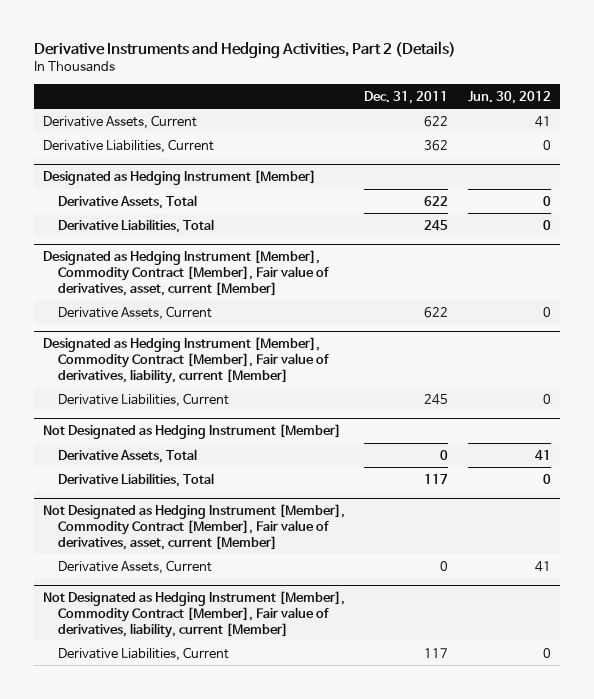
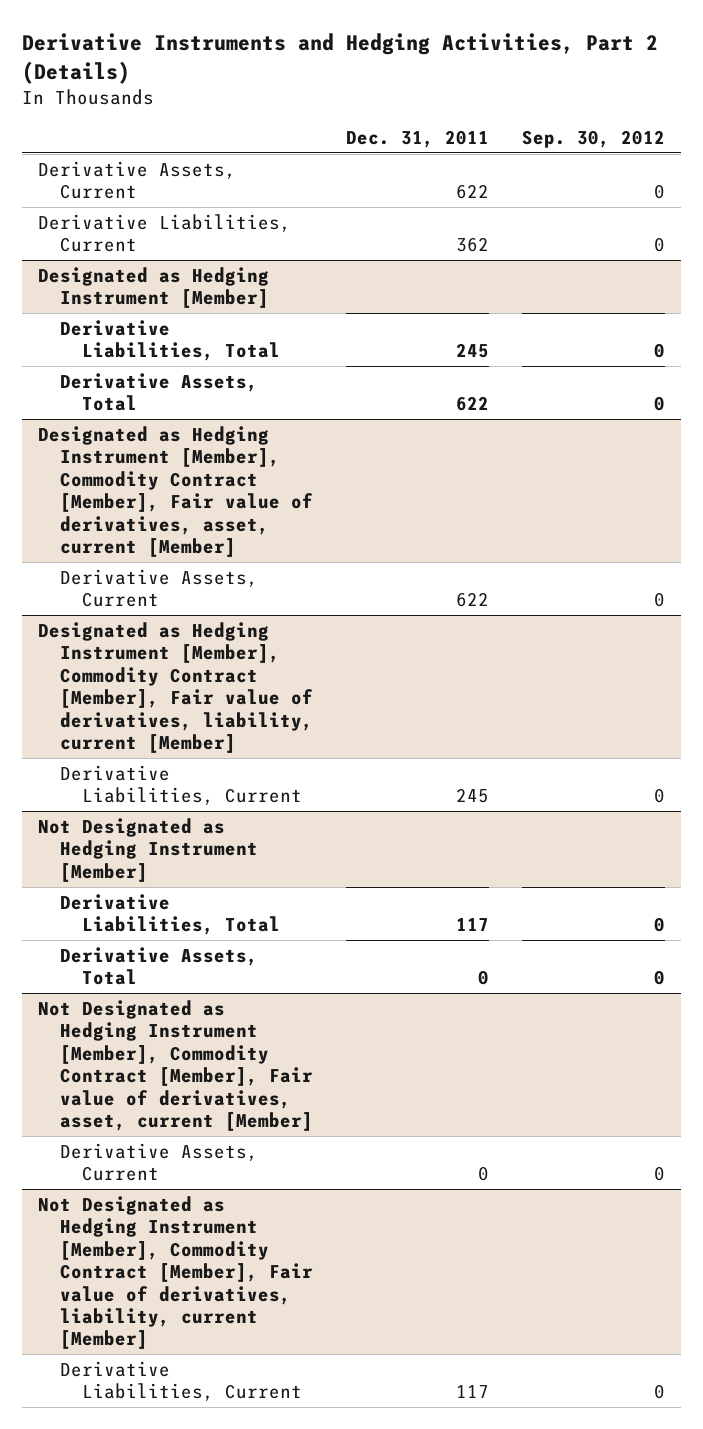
- | Dec. 31, 2011 | Jun. 30, 2012
+ | Dec. 31, 2011 | Sep. 30, 2012
@ Designated as Hedging Instrument [Member]
moved down: Derivative Assets, Total | 622 | 0
@ Not Designated as Hedging Instrument [Member]
moved down: Derivative Assets, Total | 0 | 0

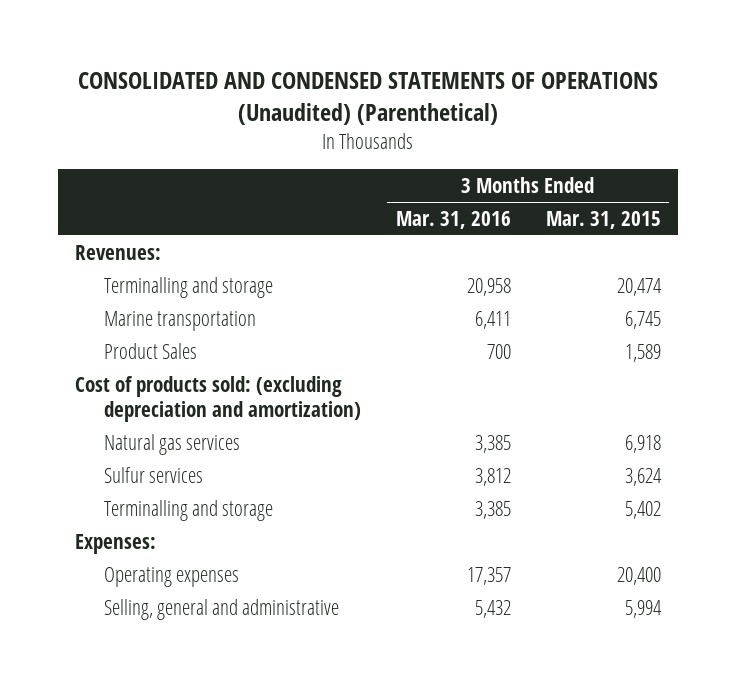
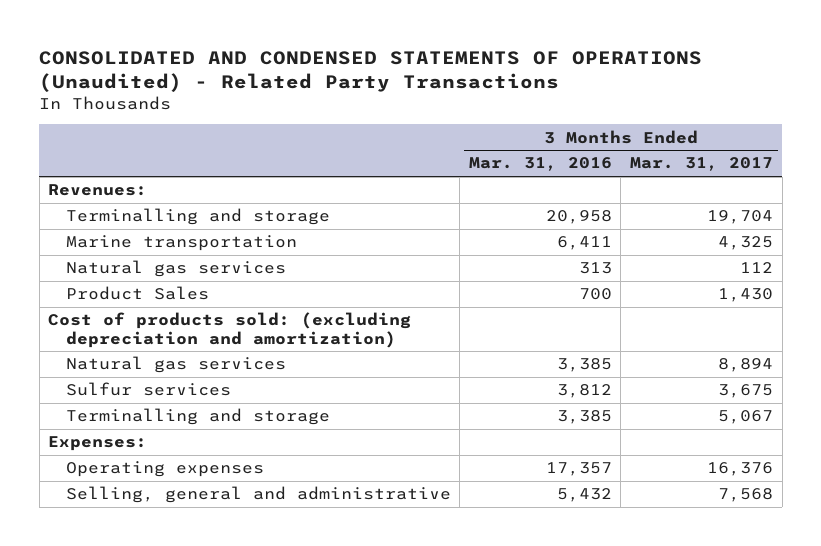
- CONSOLIDATED AND CONDENSED STATEMENTS OF OPERATIONS (Unaudited) (Parenthetical)
+ CONSOLIDATED AND CONDENSED STATEMENTS OF OPERATIONS (Unaudited) - Related Party Transactions
- | 3 Months Ended Mar. 31, 2016 | 3 Months Ended Mar. 31, 2015
+ | 3 Months Ended Mar. 31, 2016 | 3 Months Ended Mar. 31, 2017
+ Natural gas services | 313 | 112

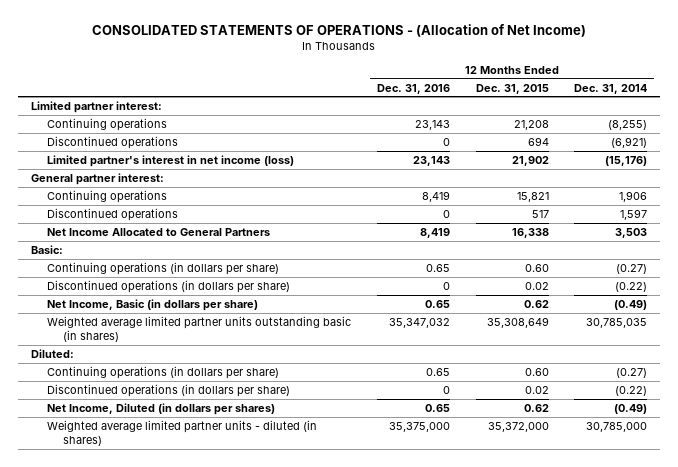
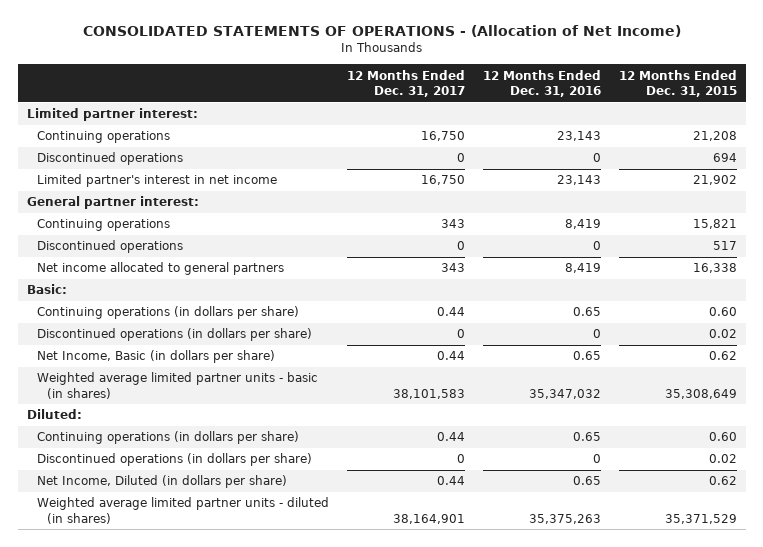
- | 12 Months Ended Dec. 31, 2016 | 12 Months Ended Dec. 31, 2015 | 12 Months Ended Dec. 31, 2014
+ | 12 Months Ended Dec. 31, 2017 | 12 Months Ended Dec. 31, 2016 | 12 Months Ended Dec. 31, 2015
- Limited partner's interest in net income (loss) | 23,143 | 21,902 | (15,176)
+ Limited partner's interest in net income | 16,750 | 23,143 | 21,902
- Net Income Allocated to General Partners | 8,419 | 16,338 | 3,503
+ Net income allocated to general partners | 343 | 8,419 | 16,338
- Weighted average limited partner units outstanding basic (in shares) | 35,347,032 | 35,308,649 | 30,785,035
+ Weighted average limited partner units - basic (in shares) | 38,101,583 | 35,347,032 | 35,308,649
- Net Income, Diluted (in dollars per shares) | 0.65 | 0.62 | (0.49)
- Weighted average limited partner units - diluted (in shares) | 35,375,000 | 35,372,000 | 30,785,000
+ Net Income, Diluted (in dollars per share) | 0.44 | 0.65 | 0.62
+ Weighted average limited partner units - diluted (in shares) | 38,164,901 | 35,375,263 | 35,371,529

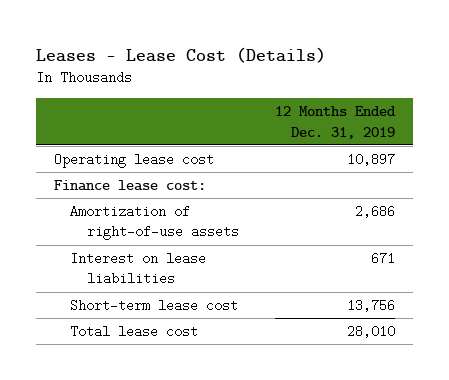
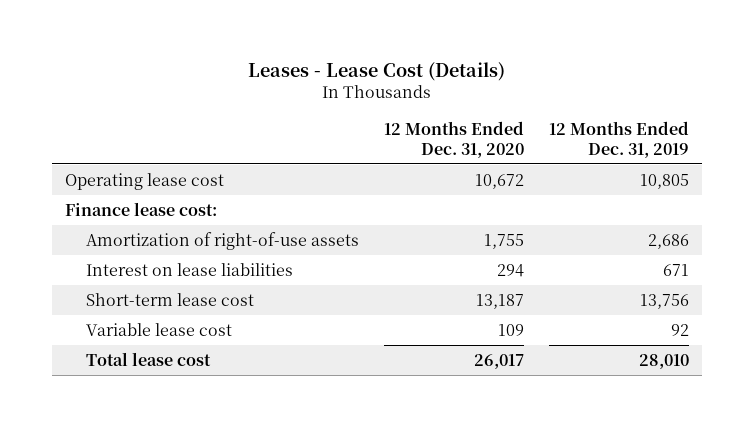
- | 12 Months Ended Dec. 31, 2019
+ | 12 Months Ended Dec. 31, 2020 | 12 Months Ended Dec. 31, 2019
- Operating lease cost | 10,897
+ Operating lease cost | 10,672 | 10,805
+ Variable lease cost | 109 | 92

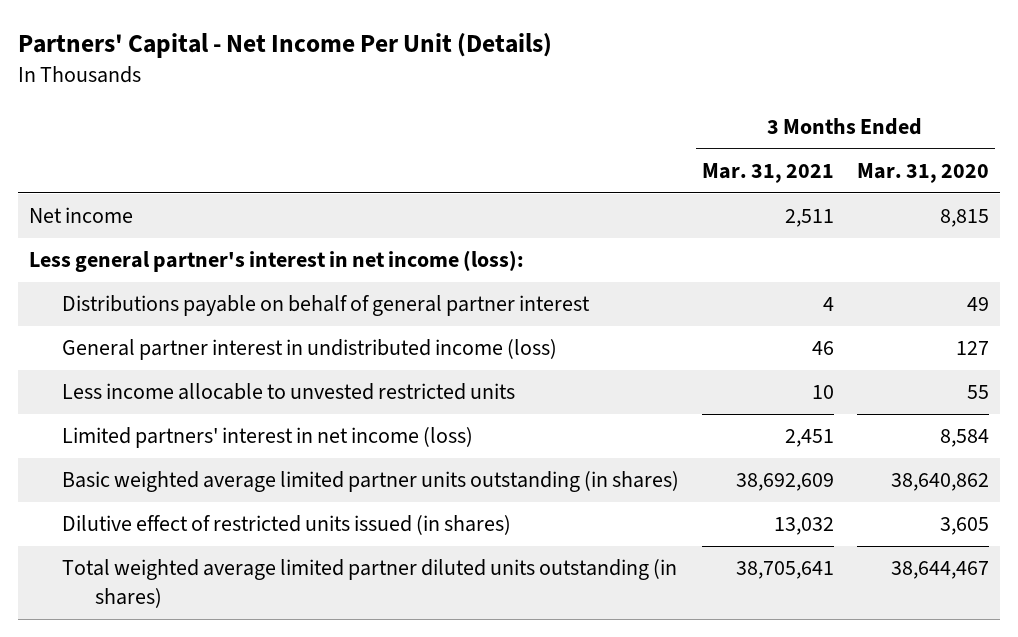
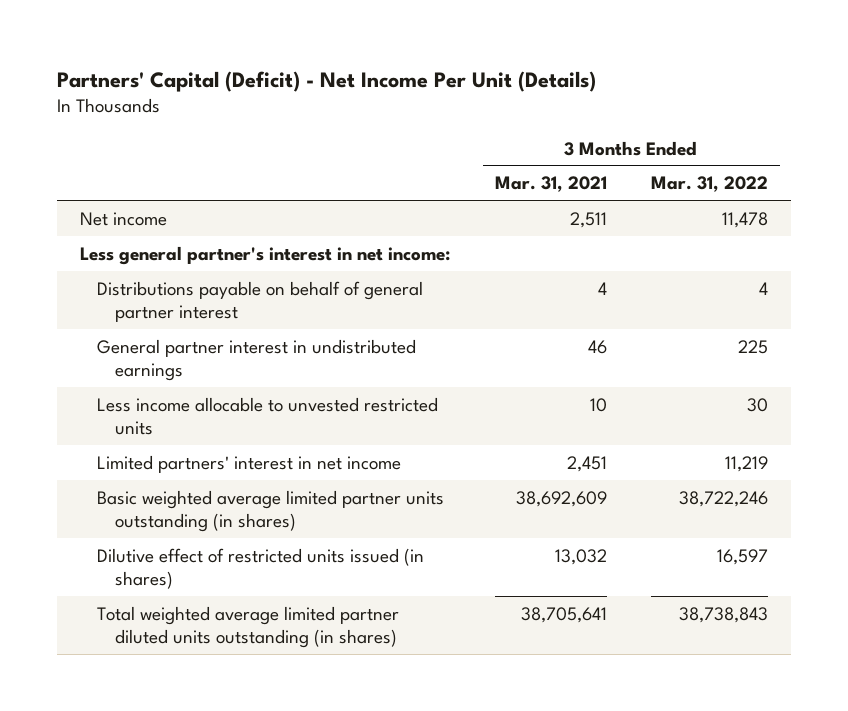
- Partners' Capital - Net Income Per Unit (Details)
+ Partners' Capital (Deficit) - Net Income Per Unit (Details)
- | 3 Months Ended Mar. 31, 2021 | 3 Months Ended Mar. 31, 2020
+ | 3 Months Ended Mar. 31, 2021 | 3 Months Ended Mar. 31, 2022
- Less general partner's interest in net income (loss):
+ Less general partner's interest in net income:
- General partner interest in undistributed income (loss) | 46 | 127
+ General partner interest in undistributed earnings | 46 | 225
- Limited partners' interest in net income (loss) | 2,451 | 8,584
+ Limited partners' interest in net income | 2,451 | 11,219

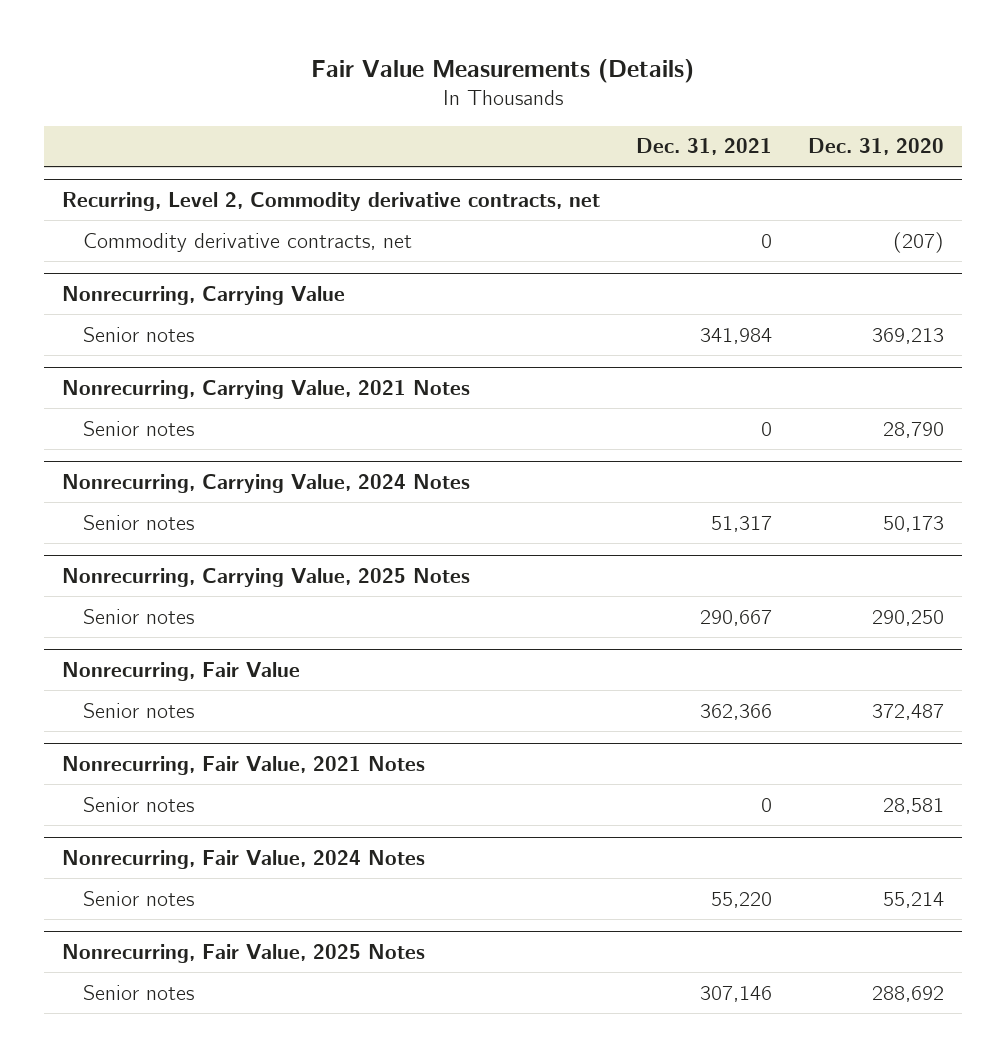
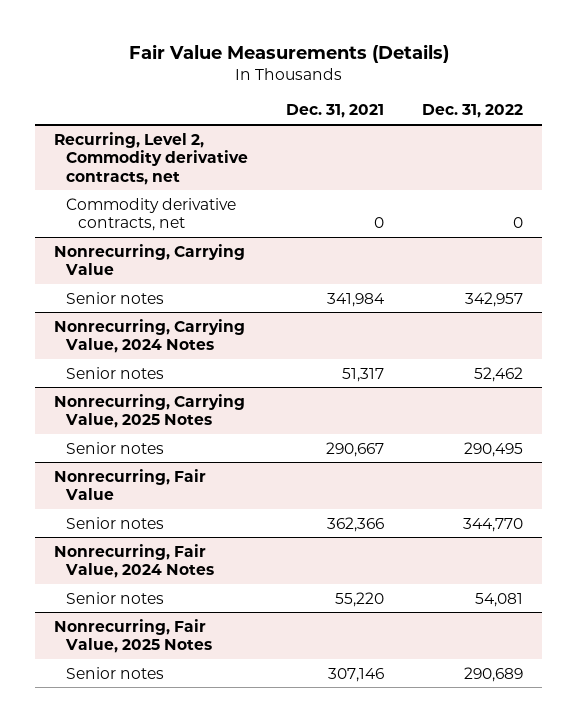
- | Dec. 31, 2021 | Dec. 31, 2020
+ | Dec. 31, 2021 | Dec. 31, 2022
- Nonrecurring, Carrying Value, 2021 Notes
- Senior notes | 0 | 28,790
- Nonrecurring, Fair Value, 2021 Notes
- Senior notes | 0 | 28,581

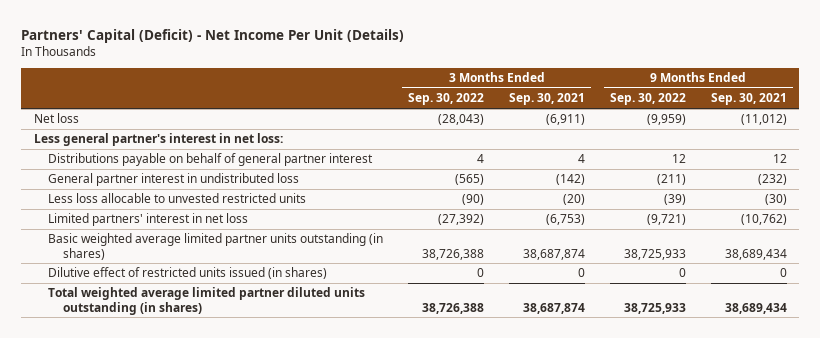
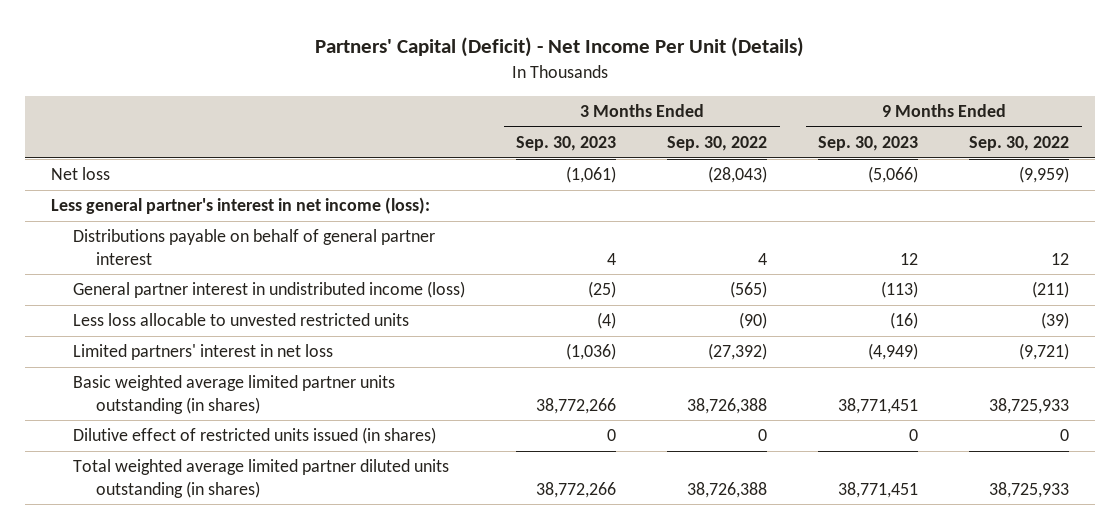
- | 3 Months Ended Sep. 30, 2022 | 3 Months Ended Sep. 30, 2021 | 9 Months Ended Sep. 30, 2022 | 9 Months Ended Sep. 30, 2021
+ | 3 Months Ended Sep. 30, 2023 | 3 Months Ended Sep. 30, 2022 | 9 Months Ended Sep. 30, 2023 | 9 Months Ended Sep. 30, 2022
- Less general partner's interest in net loss:
+ Less general partner's interest in net income (loss):
- General partner interest in undistributed loss | (565) | (142) | (211) | (232)
+ General partner interest in undistributed income (loss) | (25) | (565) | (113) | (211)

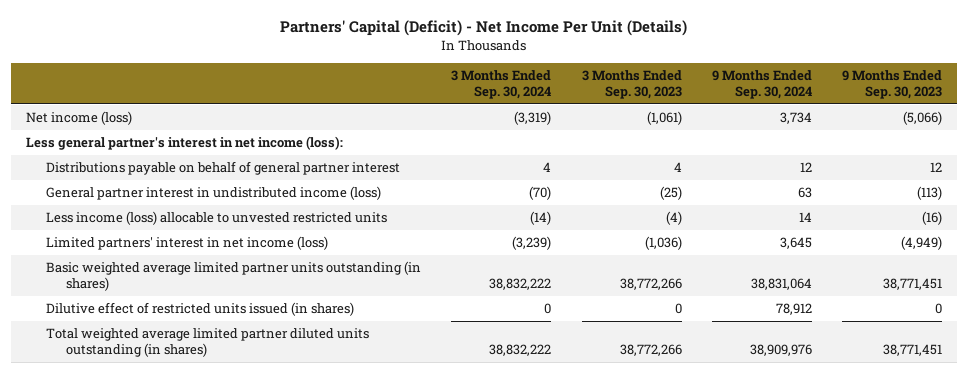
- | 3 Months Ended Sep. 30, 2023 | 3 Months Ended Sep. 30, 2022 | 9 Months Ended Sep. 30, 2023 | 9 Months Ended Sep. 30, 2022
+ | 3 Months Ended Sep. 30, 2024 | 3 Months Ended Sep. 30, 2023 | 9 Months Ended Sep. 30, 2024 | 9 Months Ended Sep. 30, 2023
- Net loss | (1,061) | (28,043) | (5,066) | (9,959)
+ Net income (loss) | (3,319) | (1,061) | 3,734 | (5,066)
- Less loss allocable to unvested restricted units | (4) | (90) | (16) | (39)
- Limited partners' interest in net loss | (1,036) | (27,392) | (4,949) | (9,721)
+ Less income (loss) allocable to unvested restricted units | (14) | (4) | 14 | (16)
+ Limited partners' interest in net income (loss) | (3,239) | (1,036) | 3,645 | (4,949)

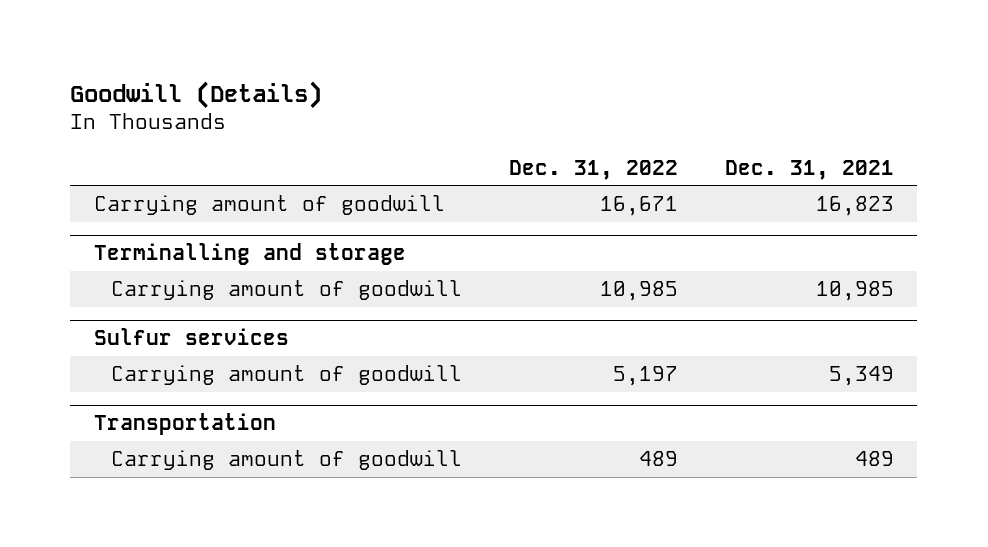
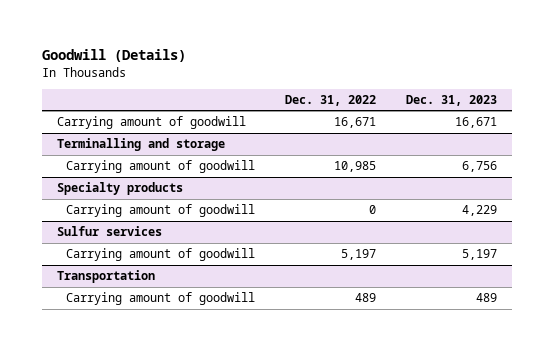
- | Dec. 31, 2022 | Dec. 31, 2021
+ | Dec. 31, 2022 | Dec. 31, 2023
+ Specialty products
+ Carrying amount of goodwill | 0 | 4,229

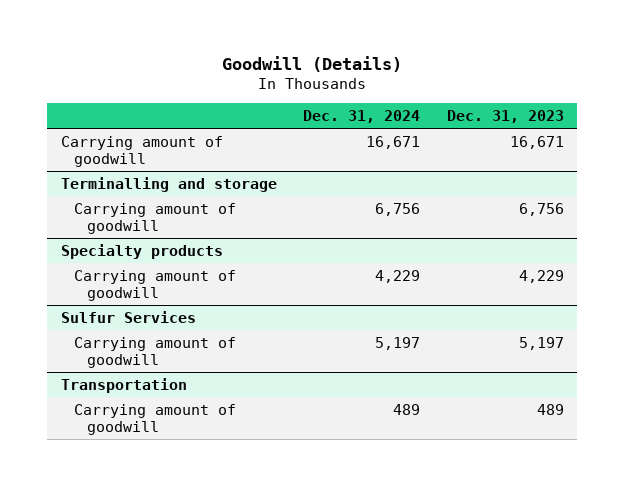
- | Dec. 31, 2022 | Dec. 31, 2023
+ | Dec. 31, 2024 | Dec. 31, 2023
- Sulfur services
+ Sulfur Services

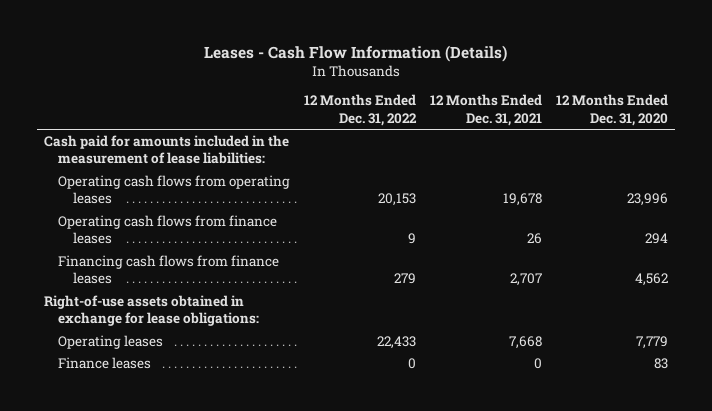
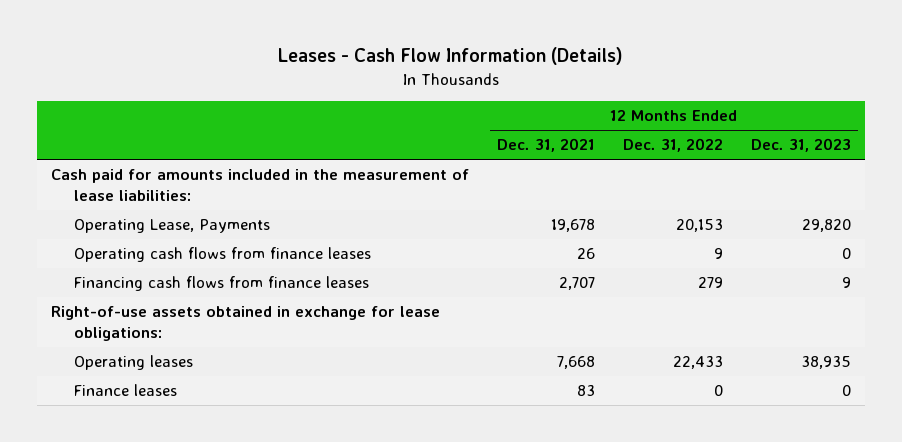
- | 12 Months Ended Dec. 31, 2022 | 12 Months Ended Dec. 31, 2021 | 12 Months Ended Dec. 31, 2020
+ | 12 Months Ended Dec. 31, 2021 | 12 Months Ended Dec. 31, 2022 | 12 Months Ended Dec. 31, 2023
- Operating cash flows from operating leases | 20,153 | 19,678 | 23,996
+ Operating Lease, Payments | 19,678 | 20,153 | 29,820
- Finance leases | 0 | 0 | 83
+ Finance leases | 83 | 0 | 0

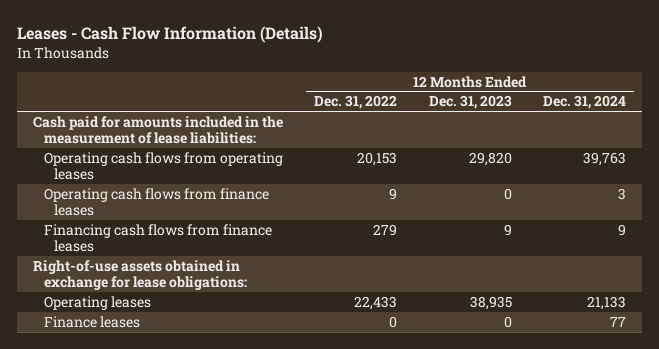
- | 12 Months Ended Dec. 31, 2021 | 12 Months Ended Dec. 31, 2022 | 12 Months Ended Dec. 31, 2023
+ | 12 Months Ended Dec. 31, 2022 | 12 Months Ended Dec. 31, 2023 | 12 Months Ended Dec. 31, 2024
- Operating Lease, Payments | 19,678 | 20,153 | 29,820
+ Operating cash flows from operating leases | 20,153 | 29,820 | 39,763

